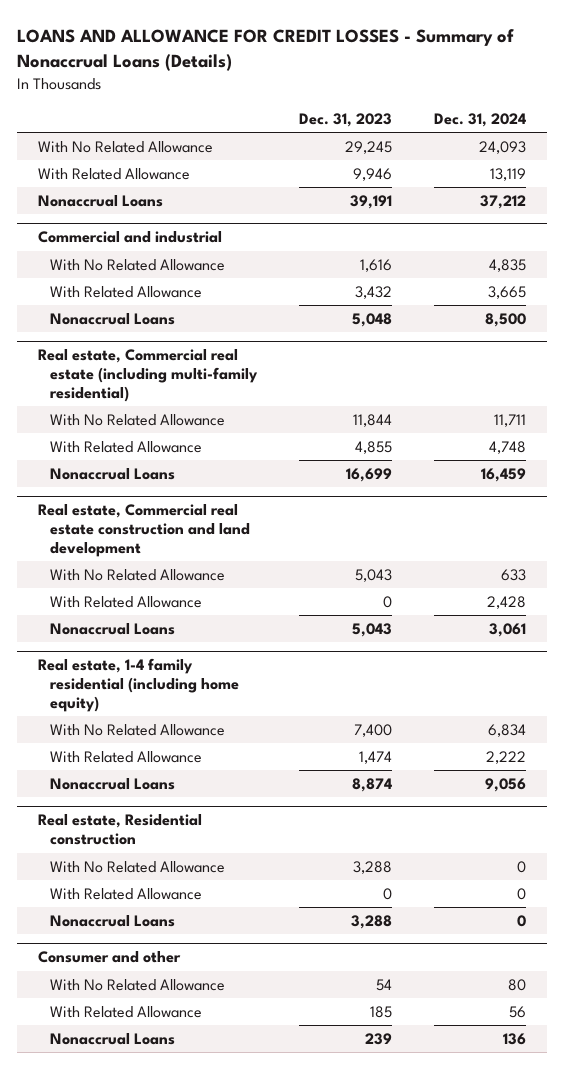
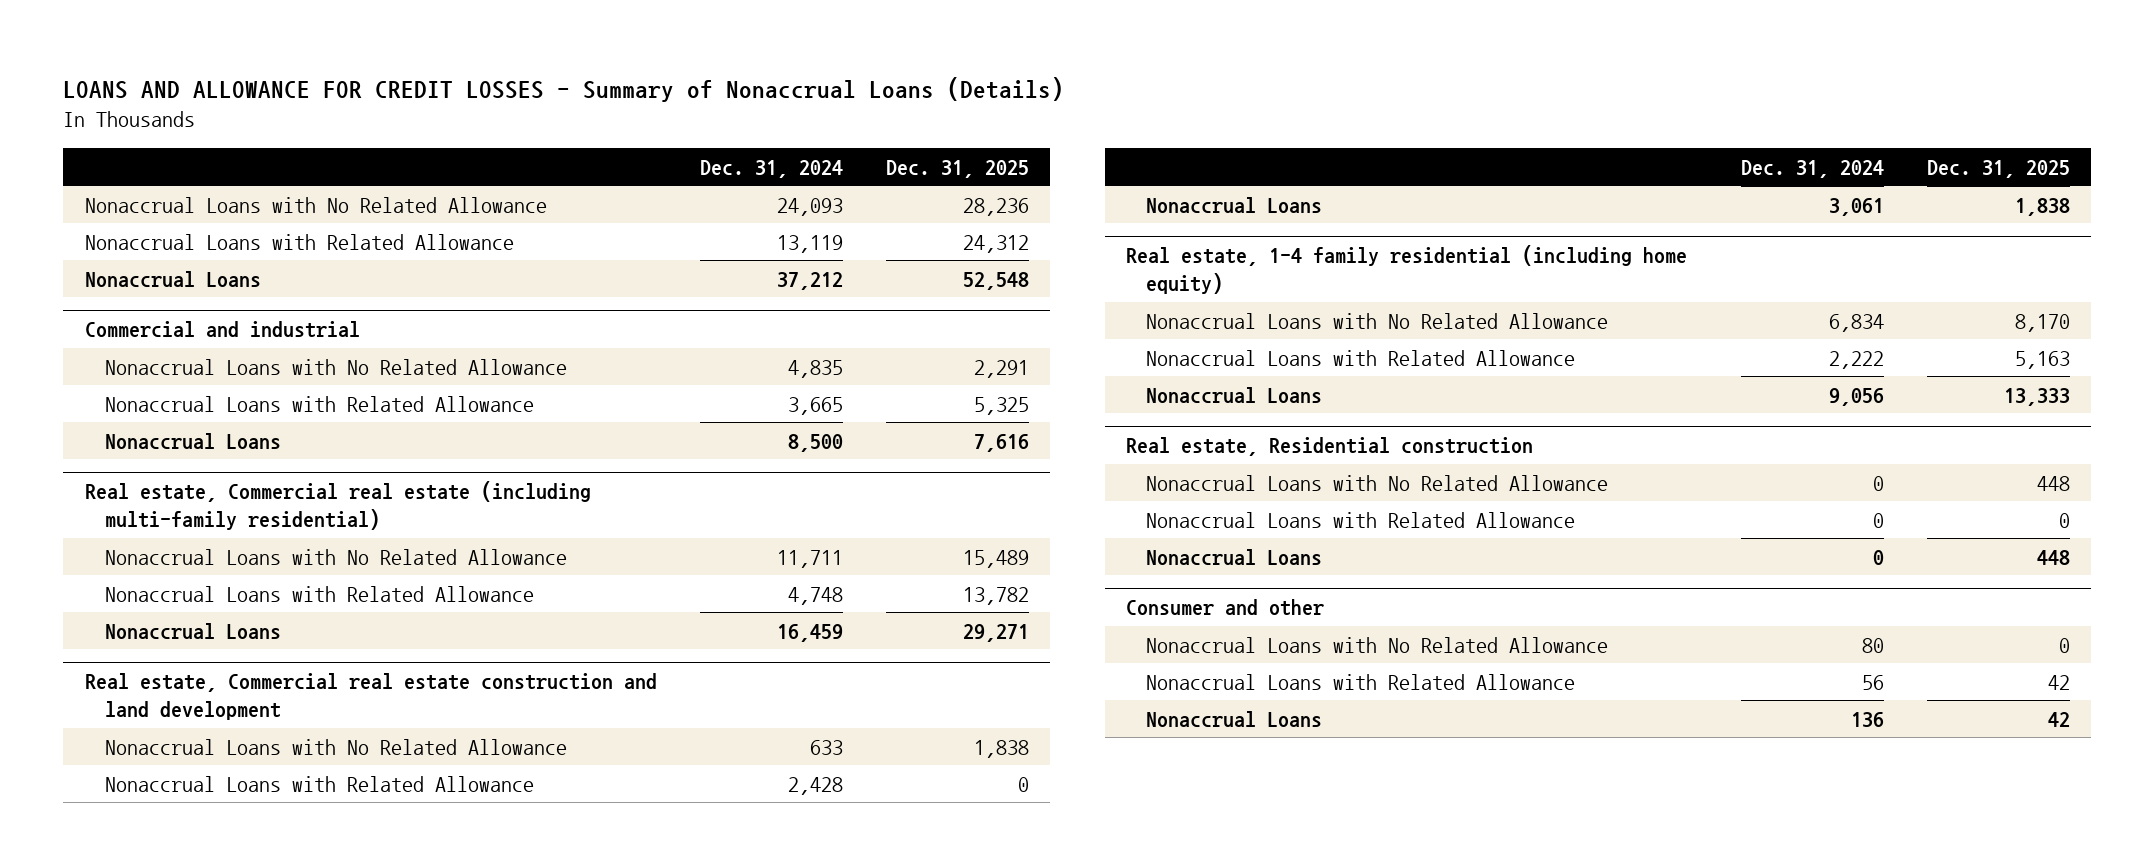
- | Dec. 31, 2023 | Dec. 31, 2024
+ | Dec. 31, 2024 | Dec. 31, 2025
- With No Related Allowance | 29,245 | 24,093
- With Related Allowance | 9,946 | 13,119
+ Nonaccrual Loans with No Related Allowance | 24,093 | 28,236
+ Nonaccrual Loans with Related Allowance | 13,119 | 24,312
@ Commercial and industrial
- With No Related Allowance | 1,616 | 4,835
- With Related Allowance | 3,432 | 3,665
+ Nonaccrual Loans with No Related Allowance | 4,835 | 2,291
+ Nonaccrual Loans with Related Allowance | 3,665 | 5,325
@ Real estate, Commercial real estate (including multi-family residential)
- With No Related Allowance | 11,844 | 11,711
- With Related Allowance | 4,855 | 4,748
+ Nonaccrual Loans with No Related Allowance | 11,711 | 15,489
+ Nonaccrual Loans with Related Allowance | 4,748 | 13,782
@ Real estate, Commercial real estate construction and land development
- With No Related Allowance | 5,043 | 633
- With Related Allowance | 0 | 2,428
+ Nonaccrual Loans with No Related Allowance | 633 | 1,838
+ Nonaccrual Loans with Related Allowance | 2,428 | 0
@ Real estate, 1-4 family residential (including home equity)
- With No Related Allowance | 7,400 | 6,834
- With Related Allowance | 1,474 | 2,222
+ Nonaccrual Loans with No Related Allowance | 6,834 | 8,170
+ Nonaccrual Loans with Related Allowance | 2,222 | 5,163
@ Real estate, Residential construction
- With No Related Allowance | 3,288 | 0
- With Related Allowance | 0 | 0
+ Nonaccrual Loans with No Related Allowance | 0 | 448
+ Nonaccrual Loans with Related Allowance | 0 | 0
@ Consumer and other
- With No Related Allowance | 54 | 80
- With Related Allowance | 185 | 56
+ Nonaccrual Loans with No Related Allowance | 80 | 0
+ Nonaccrual Loans with Related Allowance | 56 | 42

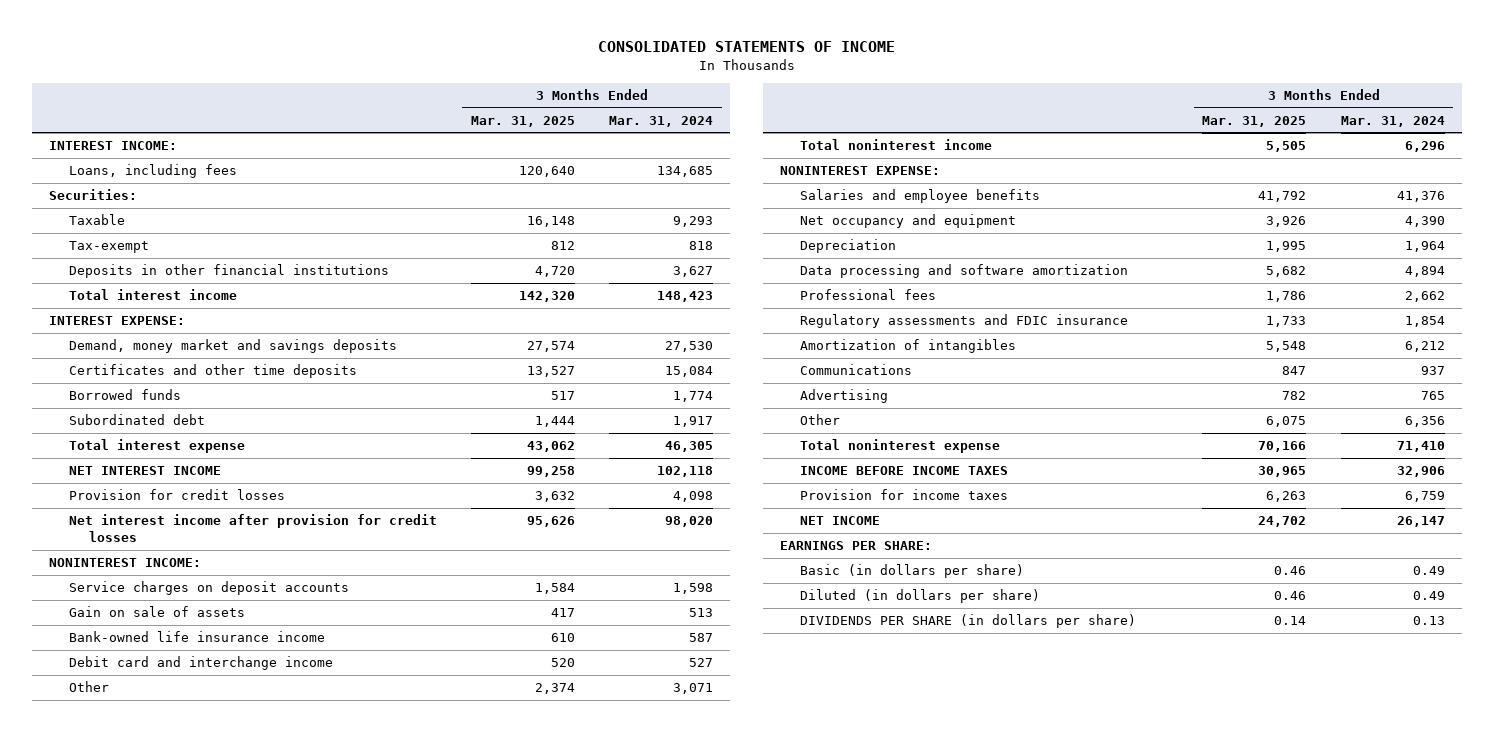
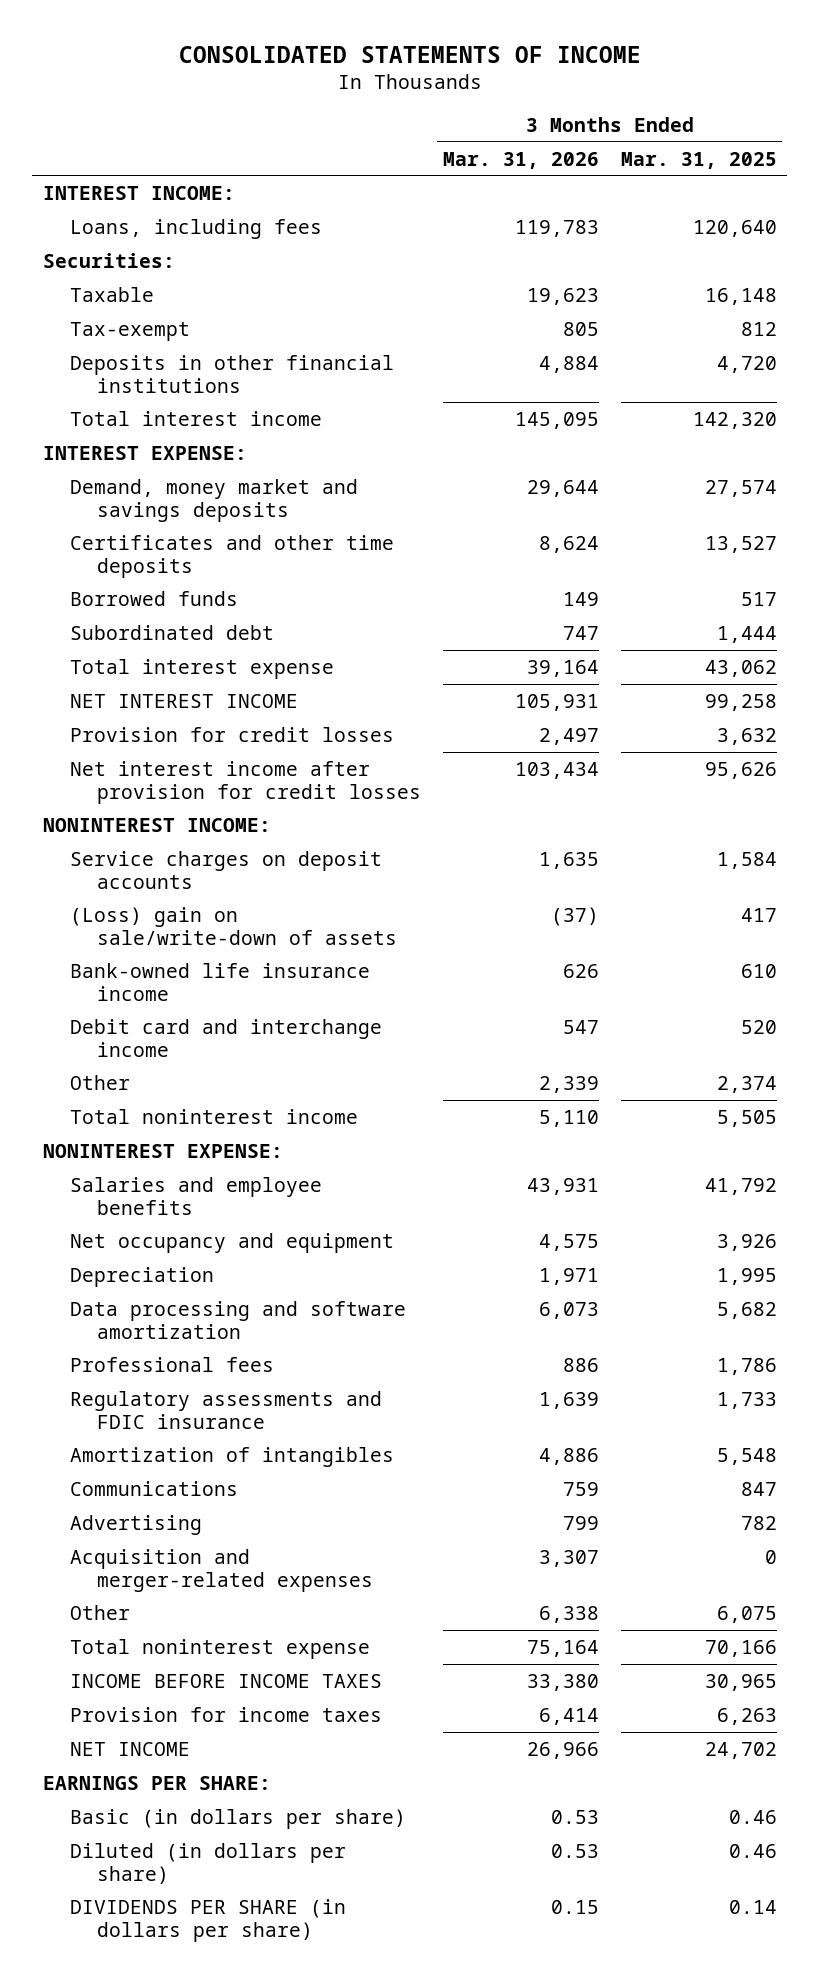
- | 3 Months Ended Mar. 31, 2025 | 3 Months Ended Mar. 31, 2024
+ | 3 Months Ended Mar. 31, 2026 | 3 Months Ended Mar. 31, 2025
- Gain on sale of assets | 417 | 513
+ (Loss) gain on sale/write-down of assets | (37) | 417
+ Acquisition and merger-related expenses | 3,307 | 0

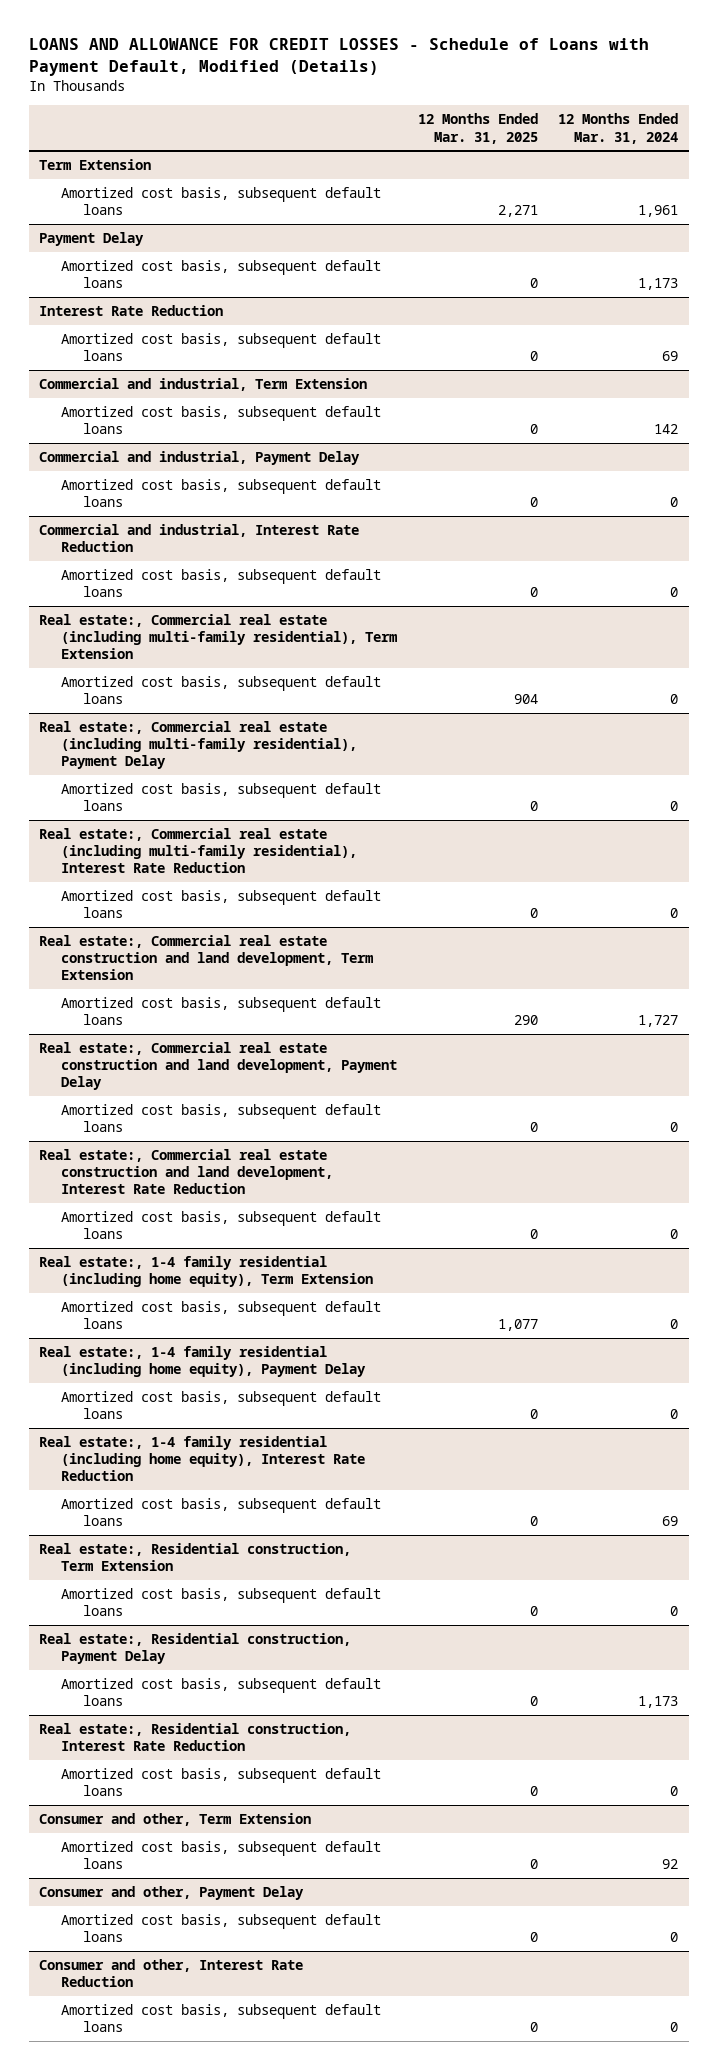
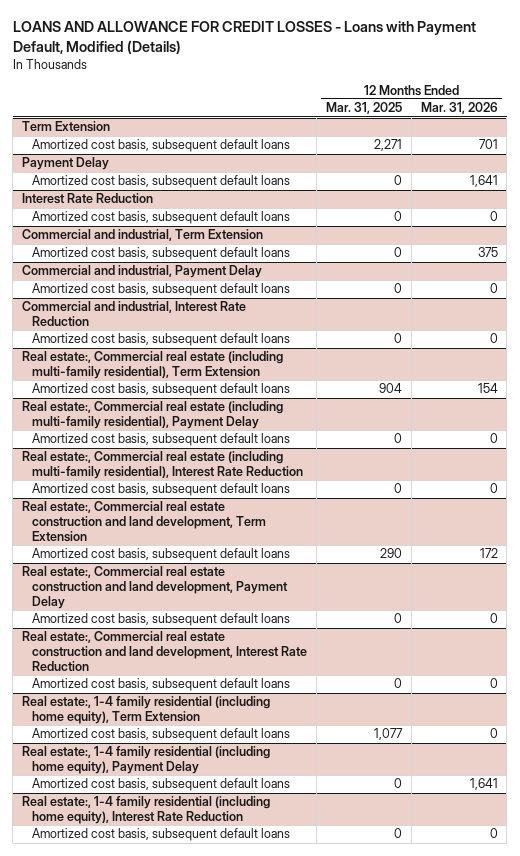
- LOANS AND ALLOWANCE FOR CREDIT LOSSES - Schedule of Loans with Payment Default, Modified (Details)
+ LOANS AND ALLOWANCE FOR CREDIT LOSSES - Loans with Payment Default, Modified (Details)
- | 12 Months Ended Mar. 31, 2025 | 12 Months Ended Mar. 31, 2024
+ | 12 Months Ended Mar. 31, 2025 | 12 Months Ended Mar. 31, 2026
- Real estate:, Residential construction, Term Extension
- Amortized cost basis, subsequent default loans | 0 | 0
- Real estate:, Residential construction, Payment Delay
- Amortized cost basis, subsequent default loans | 0 | 1,173
- Real estate:, Residential construction, Interest Rate Reduction
- Amortized cost basis, subsequent default loans | 0 | 0
- Consumer and other, Term Extension
- Amortized cost basis, subsequent default loans | 0 | 92
- Consumer and other, Payment Delay
- Amortized cost basis, subsequent default loans | 0 | 0
- Consumer and other, Interest Rate Reduction
- Amortized cost basis, subsequent default loans | 0 | 0

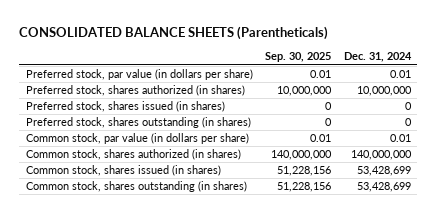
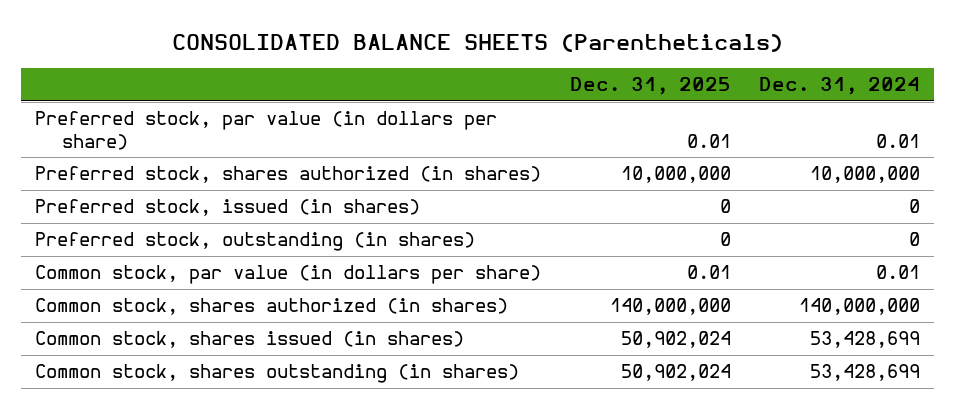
- | Sep. 30, 2025 | Dec. 31, 2024
+ | Dec. 31, 2025 | Dec. 31, 2024
- Preferred stock, shares issued (in shares) | 0 | 0
- Preferred stock, shares outstanding (in shares) | 0 | 0
+ Preferred stock, issued (in shares) | 0 | 0
+ Preferred stock, outstanding (in shares) | 0 | 0

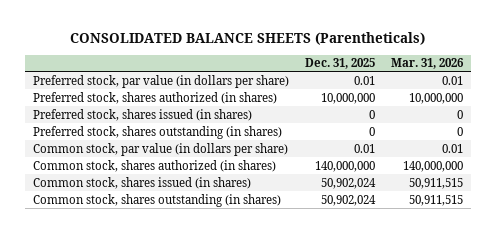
- | Dec. 31, 2025 | Dec. 31, 2024
+ | Dec. 31, 2025 | Mar. 31, 2026
- Preferred stock, issued (in shares) | 0 | 0
- Preferred stock, outstanding (in shares) | 0 | 0
+ Preferred stock, shares issued (in shares) | 0 | 0
+ Preferred stock, shares outstanding (in shares) | 0 | 0

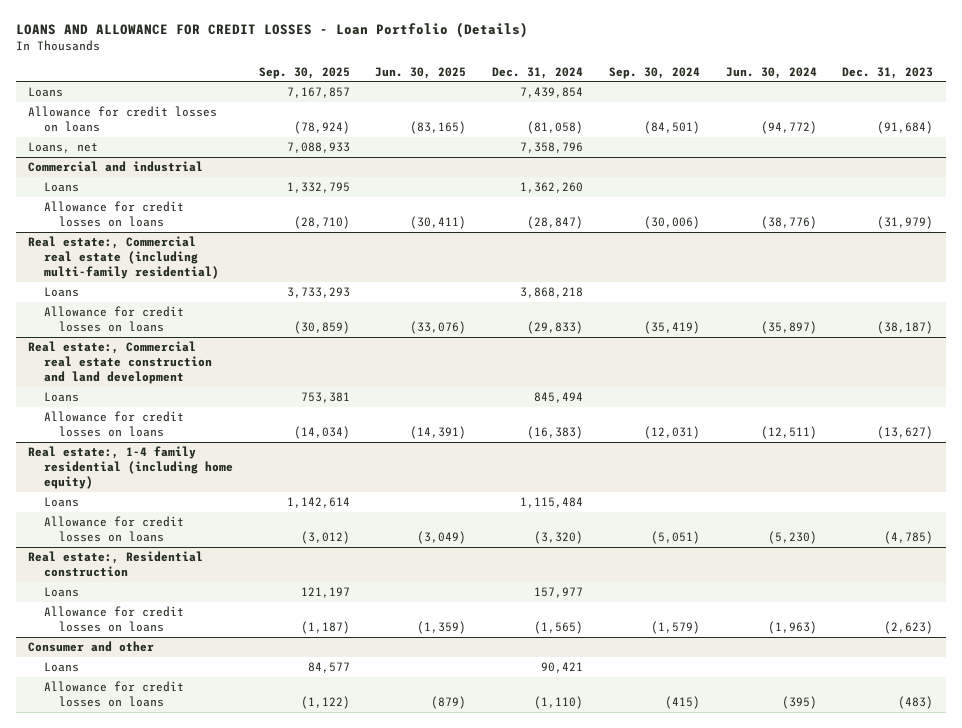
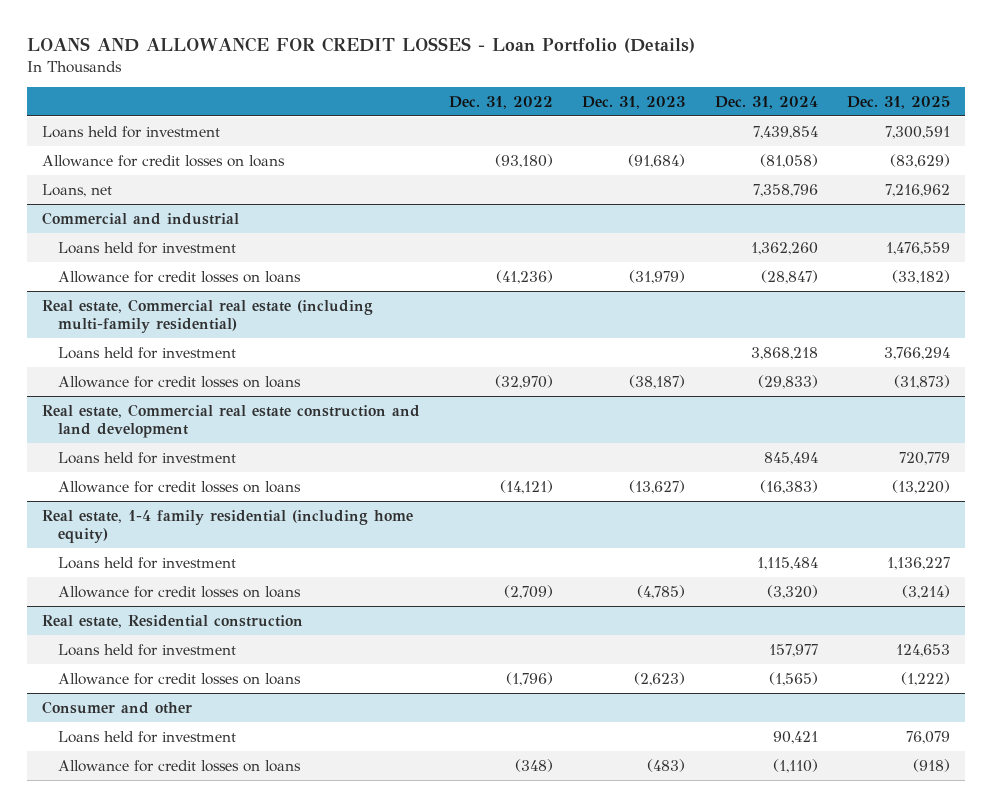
- | Sep. 30, 2025 | Jun. 30, 2025 | Dec. 31, 2024 | Sep. 30, 2024 | Jun. 30, 2024 | Dec. 31, 2023
+ | Dec. 31, 2022 | Dec. 31, 2023 | Dec. 31, 2024 | Dec. 31, 2025
- Loans | 7,167,857 | | 7,439,854 | | |
+ Loans held for investment | | | 7,439,854 | 7,300,591
@ Commercial and industrial
- Loans | 1,332,795 | | 1,362,260 | | |
+ Loans held for investment | | | 1,362,260 | 1,476,559
- Real estate:, Commercial real estate (including multi-family residential)
- Loans | 3,733,293 | | 3,868,218 | | |
+ Real estate, Commercial real estate (including multi-family residential)
+ Loans held for investment | | | 3,868,218 | 3,766,294
- Real estate:, Commercial real estate construction and land development
- Loans | 753,381 | | 845,494 | | |
+ Real estate, Commercial real estate construction and land development
+ Loans held for investment | | | 845,494 | 720,779
- Real estate:, 1-4 family residential (including home equity)
- Loans | 1,142,614 | | 1,115,484 | | |
+ Real estate, 1-4 family residential (including home equity)
+ Loans held for investment | | | 1,115,484 | 1,136,227
- Real estate:, Residential construction
- Loans | 121,197 | | 157,977 | | |
+ Real estate, Residential construction
+ Loans held for investment | | | 157,977 | 124,653
@ Consumer and other
- Loans | 84,577 | | 90,421 | | |
+ Loans held for investment | | | 90,421 | 76,079

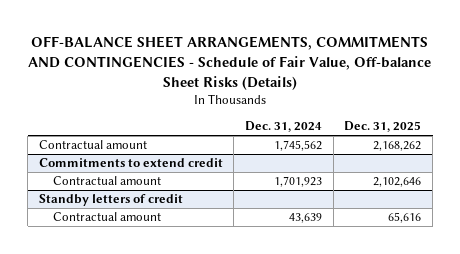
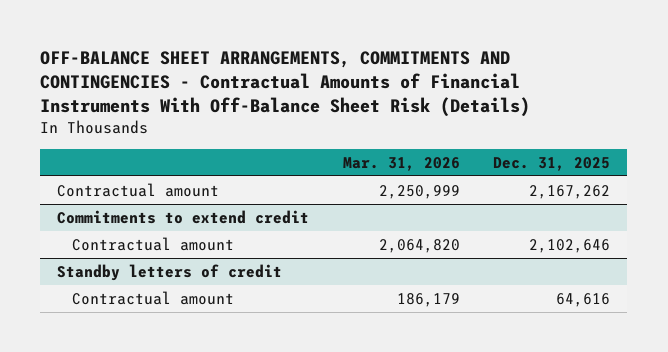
- OFF-BALANCE SHEET ARRANGEMENTS, COMMITMENTS AND CONTINGENCIES - Schedule of Fair Value, Off-balance Sheet Risks (Details)
+ OFF-BALANCE SHEET ARRANGEMENTS, COMMITMENTS AND CONTINGENCIES - Contractual Amounts of Financial Instruments With Off-Balance Sheet Risk (Details)
- | Dec. 31, 2024 | Dec. 31, 2025
+ | Mar. 31, 2026 | Dec. 31, 2025
- Contractual amount | 1,745,562 | 2,168,262
+ Contractual amount | 2,250,999 | 2,167,262
@ Standby letters of credit
- Contractual amount | 43,639 | 65,616
+ Contractual amount | 186,179 | 64,616

